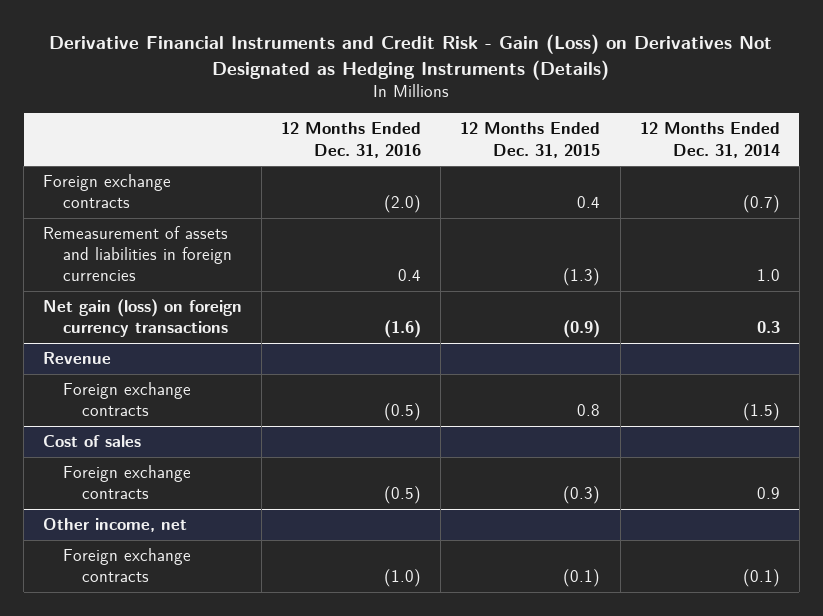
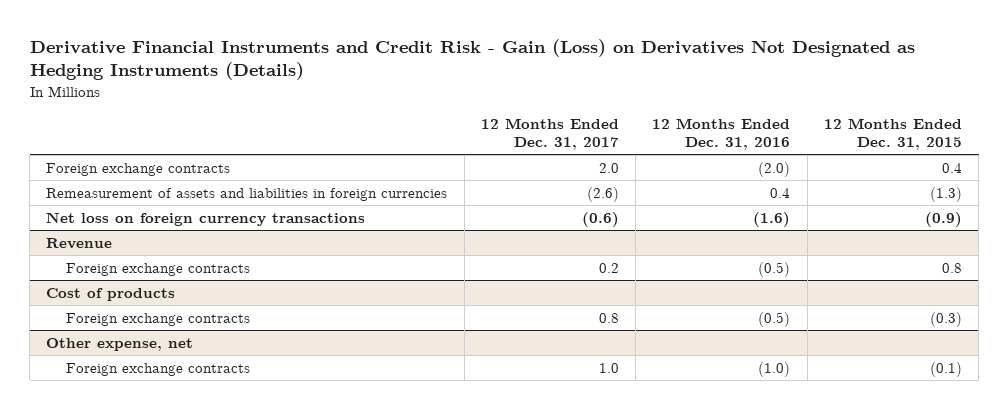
- | 12 Months Ended Dec. 31, 2016 | 12 Months Ended Dec. 31, 2015 | 12 Months Ended Dec. 31, 2014
+ | 12 Months Ended Dec. 31, 2017 | 12 Months Ended Dec. 31, 2016 | 12 Months Ended Dec. 31, 2015
- Net gain (loss) on foreign currency transactions | (1.6) | (0.9) | 0.3
+ Net loss on foreign currency transactions | (0.6) | (1.6) | (0.9)
- Cost of sales
+ Cost of products
- Other income, net
+ Other expense, net

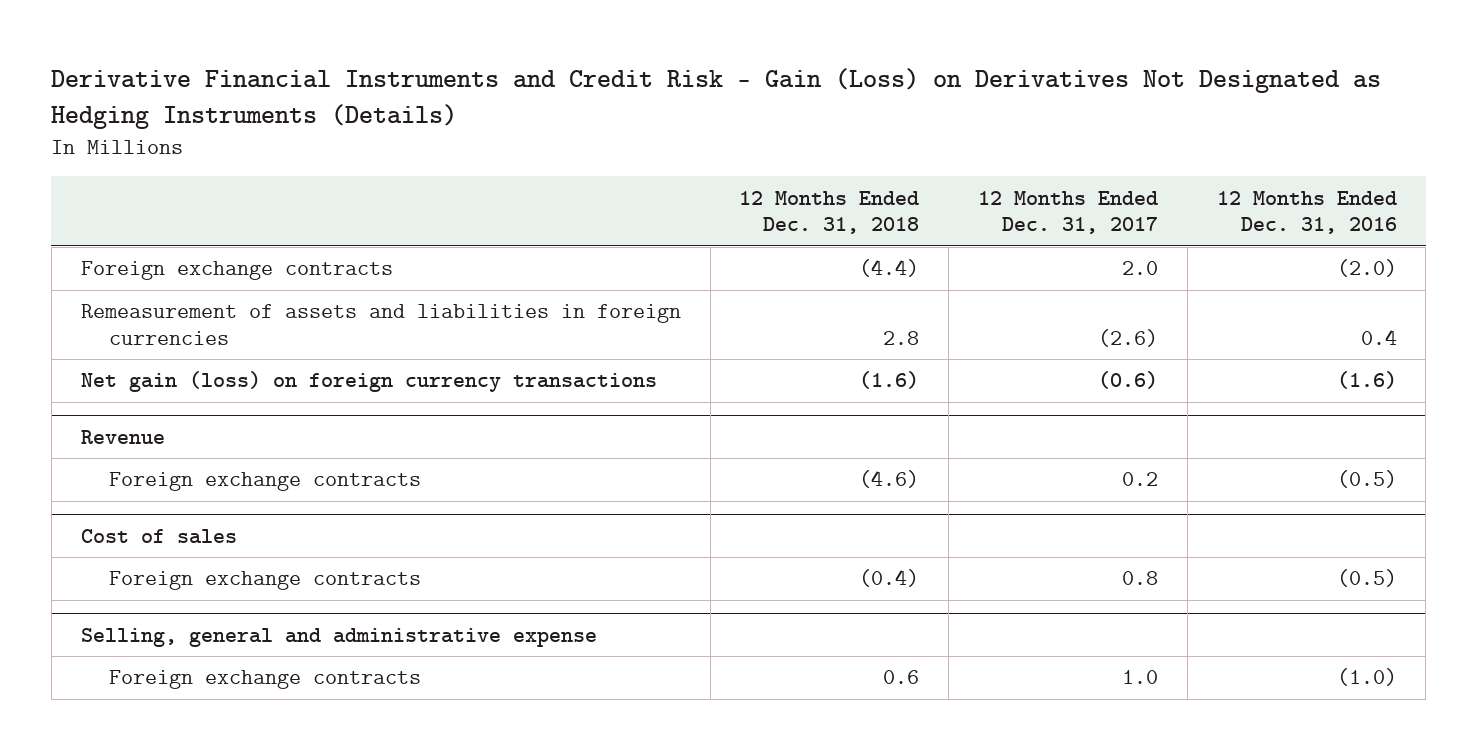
- | 12 Months Ended Dec. 31, 2017 | 12 Months Ended Dec. 31, 2016 | 12 Months Ended Dec. 31, 2015
+ | 12 Months Ended Dec. 31, 2018 | 12 Months Ended Dec. 31, 2017 | 12 Months Ended Dec. 31, 2016
- Net loss on foreign currency transactions | (0.6) | (1.6) | (0.9)
+ Net gain (loss) on foreign currency transactions | (1.6) | (0.6) | (1.6)
- Cost of products
+ Cost of sales
- Other expense, net
+ Selling, general and administrative expense

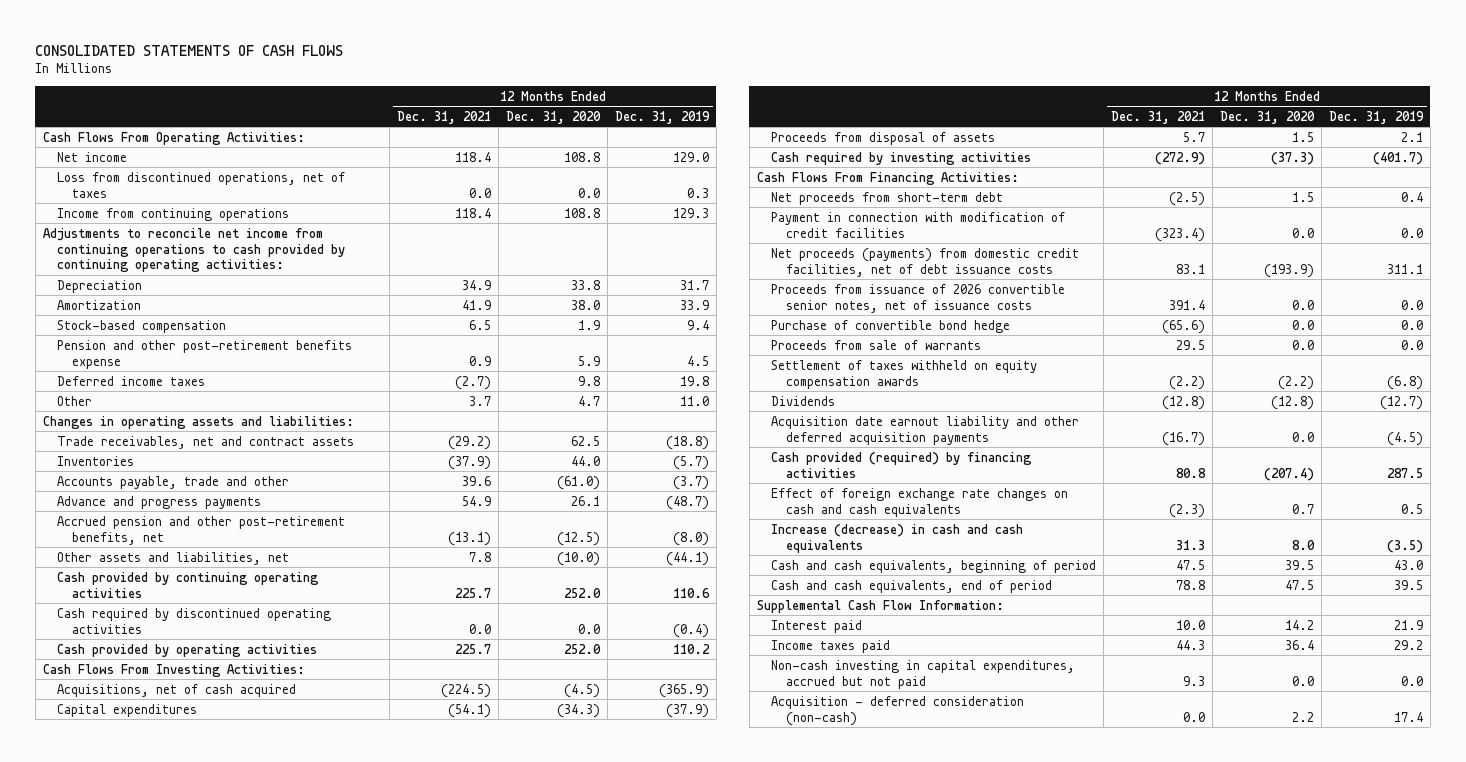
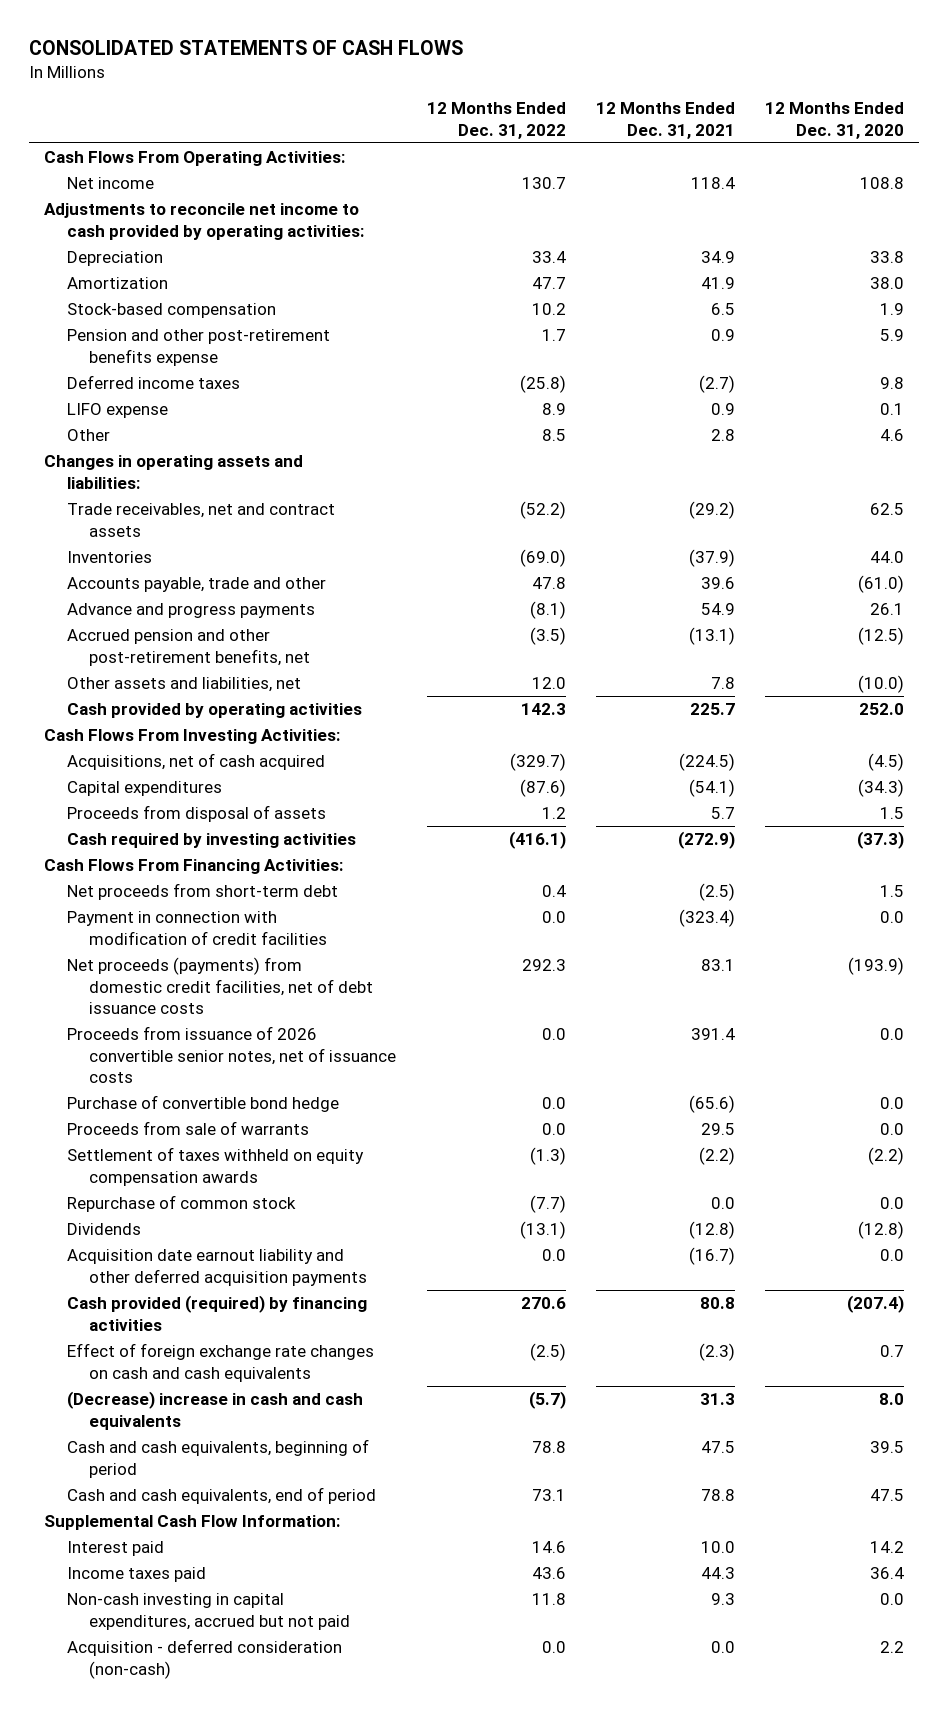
- | 12 Months Ended Dec. 31, 2021 | 12 Months Ended Dec. 31, 2020 | 12 Months Ended Dec. 31, 2019
+ | 12 Months Ended Dec. 31, 2022 | 12 Months Ended Dec. 31, 2021 | 12 Months Ended Dec. 31, 2020
- Loss from discontinued operations, net of taxes | 0.0 | 0.0 | 0.3
- Income from continuing operations | 118.4 | 108.8 | 129.3
- Adjustments to reconcile net income from continuing operations to cash provided by continuing operating activities:
+ Adjustments to reconcile net income to cash provided by operating activities:
- Other | 3.7 | 4.7 | 11.0
+ LIFO expense | 8.9 | 0.9 | 0.1
+ Other | 8.5 | 2.8 | 4.6
- Cash provided by continuing operating activities | 225.7 | 252.0 | 110.6
- Cash required by discontinued operating activities | 0.0 | 0.0 | (0.4)
+ Repurchase of common stock | (7.7) | 0.0 | 0.0
- Increase (decrease) in cash and cash equivalents | 31.3 | 8.0 | (3.5)
+ (Decrease) increase in cash and cash equivalents | (5.7) | 31.3 | 8.0

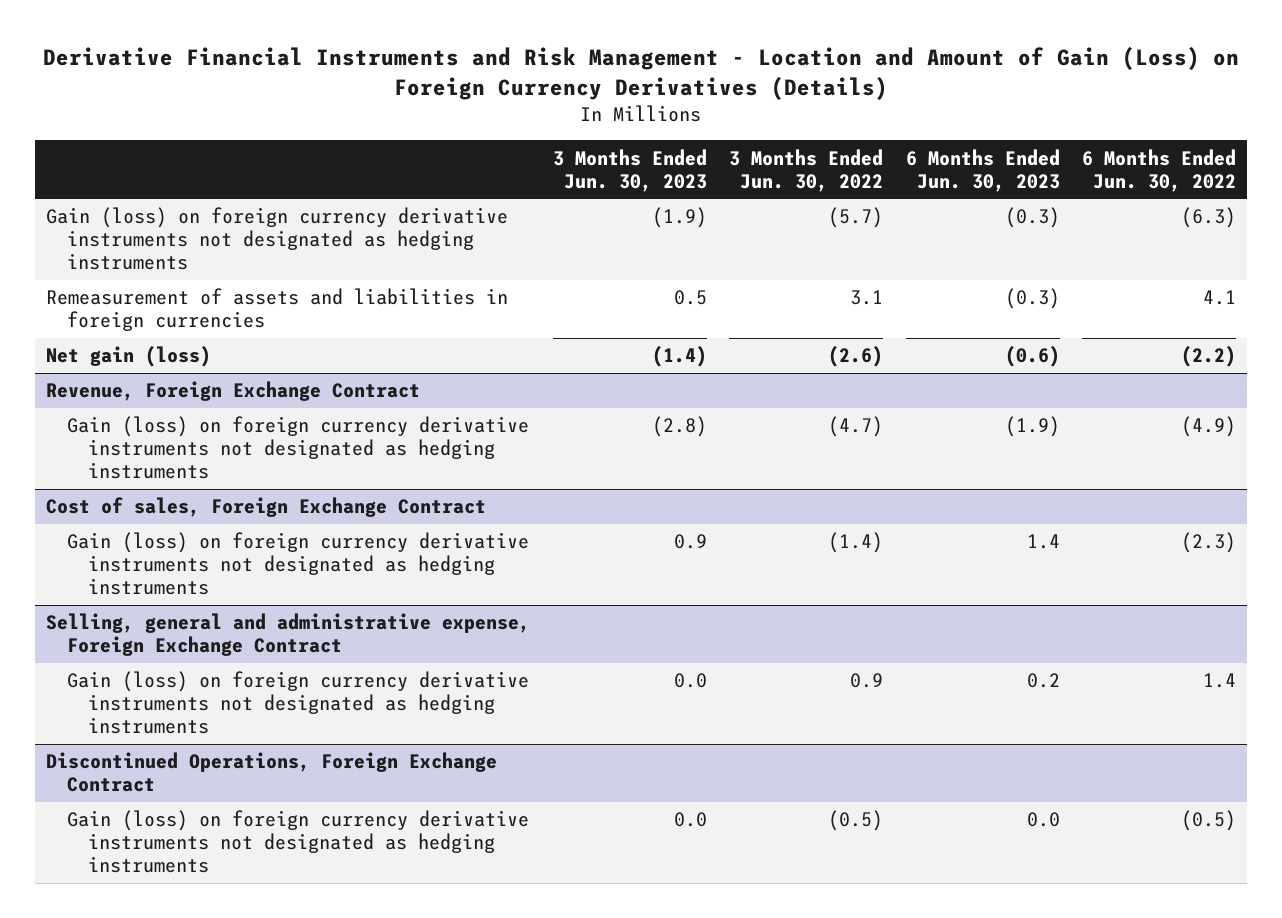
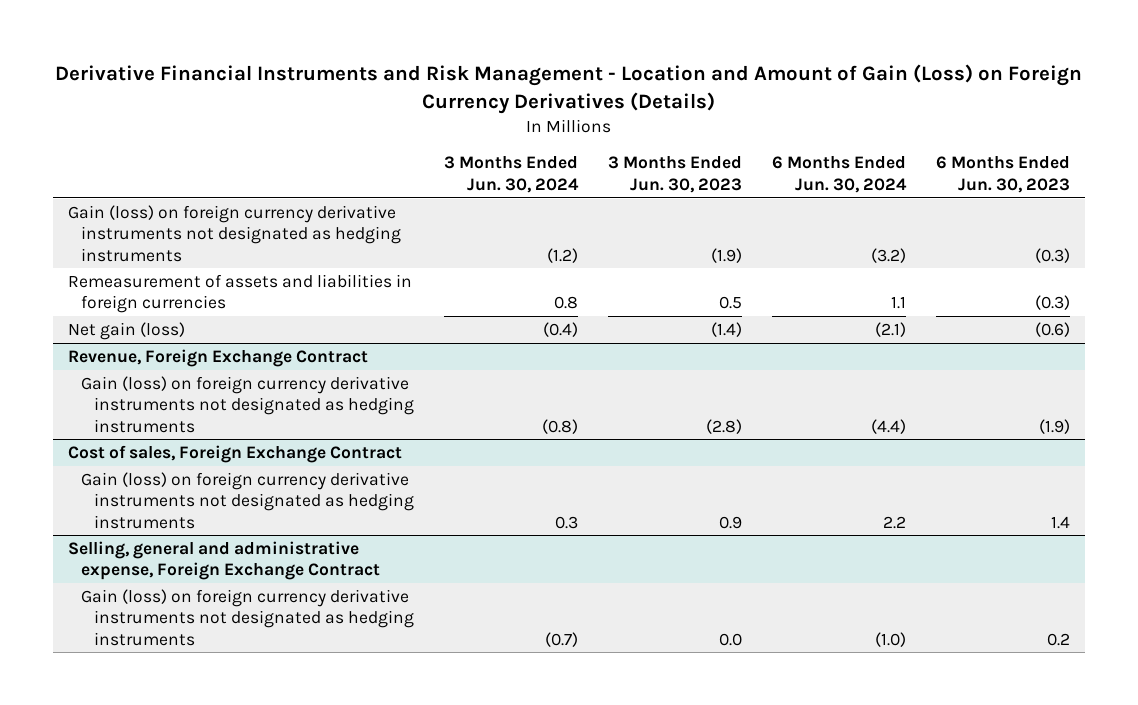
- | 3 Months Ended Jun. 30, 2023 | 3 Months Ended Jun. 30, 2022 | 6 Months Ended Jun. 30, 2023 | 6 Months Ended Jun. 30, 2022
+ | 3 Months Ended Jun. 30, 2024 | 3 Months Ended Jun. 30, 2023 | 6 Months Ended Jun. 30, 2024 | 6 Months Ended Jun. 30, 2023
- Discontinued Operations, Foreign Exchange Contract
- Gain (loss) on foreign currency derivative instruments not designated as hedging instruments | 0.0 | (0.5) | 0.0 | (0.5)

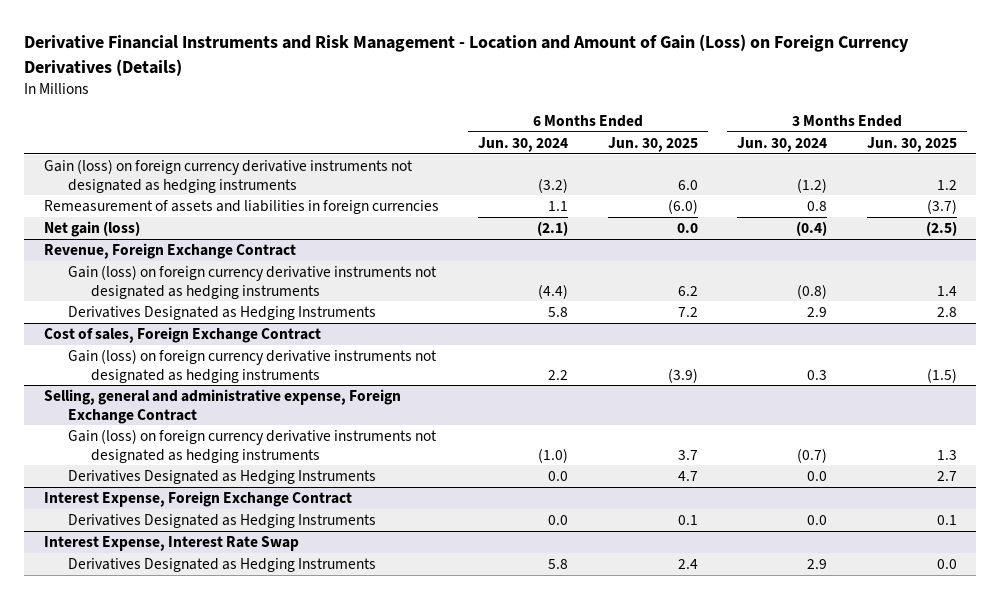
- | 3 Months Ended Jun. 30, 2024 | 3 Months Ended Jun. 30, 2023 | 6 Months Ended Jun. 30, 2024 | 6 Months Ended Jun. 30, 2023
+ | 6 Months Ended Jun. 30, 2024 | 6 Months Ended Jun. 30, 2025 | 3 Months Ended Jun. 30, 2024 | 3 Months Ended Jun. 30, 2025
@ Revenue, Foreign Exchange Contract
+ Derivatives Designated as Hedging Instruments | 5.8 | 7.2 | 2.9 | 2.8
@ Selling, general and administrative expense, Foreign Exchange Contract
+ Derivatives Designated as Hedging Instruments | 0.0 | 4.7 | 0.0 | 2.7
+ Interest Expense, Foreign Exchange Contract
+ Derivatives Designated as Hedging Instruments | 0.0 | 0.1 | 0.0 | 0.1
+ Interest Expense, Interest Rate Swap
+ Derivatives Designated as Hedging Instruments | 5.8 | 2.4 | 2.9 | 0.0

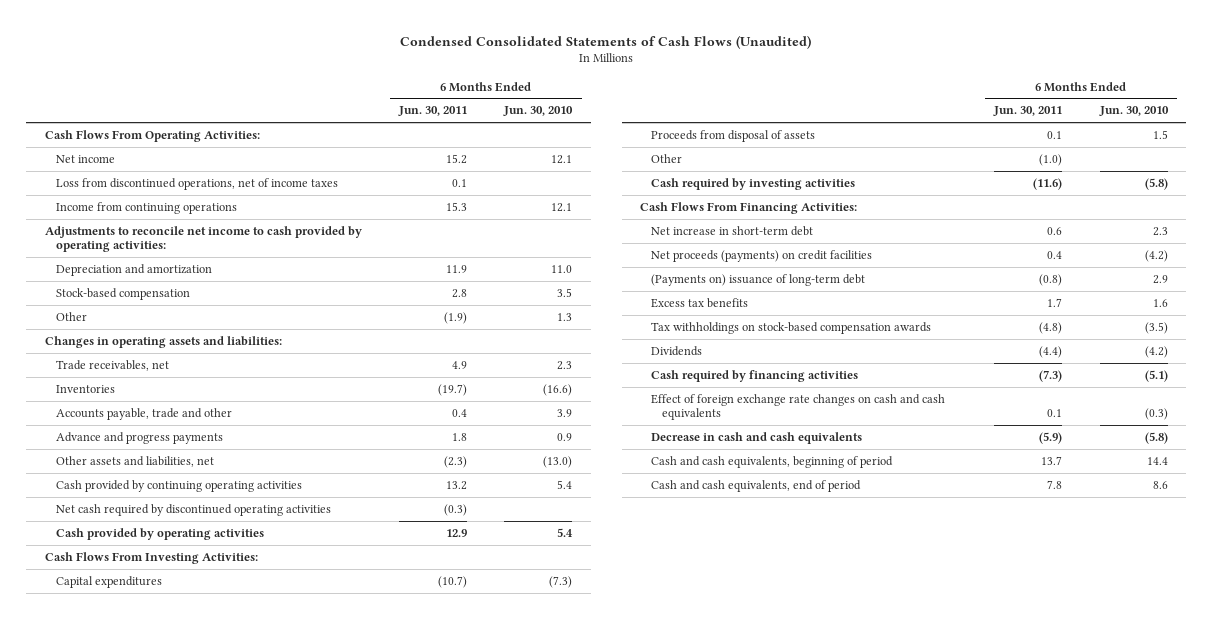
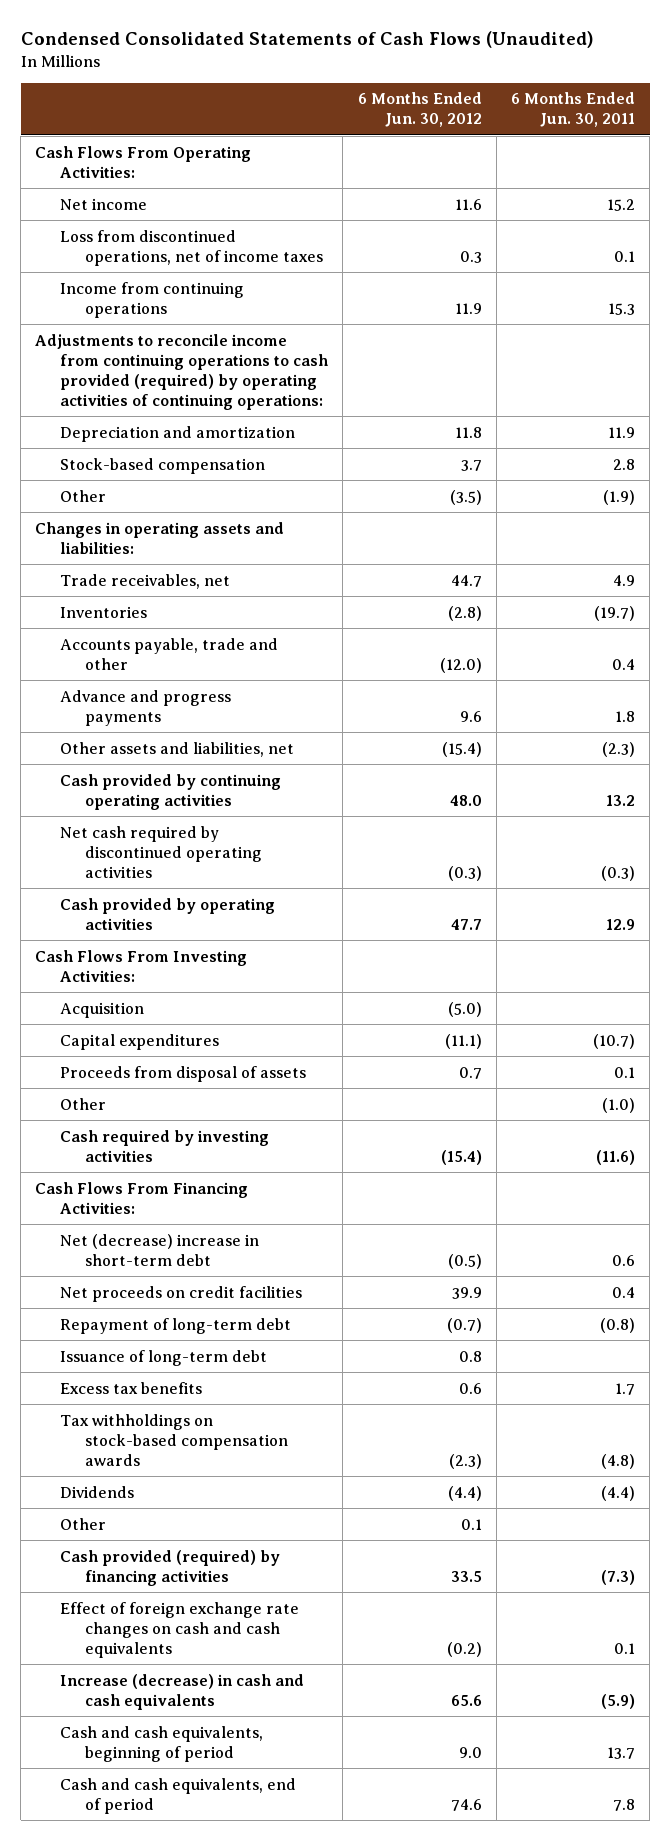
- | 6 Months Ended Jun. 30, 2011 | 6 Months Ended Jun. 30, 2010
+ | 6 Months Ended Jun. 30, 2012 | 6 Months Ended Jun. 30, 2011
- Adjustments to reconcile net income to cash provided by operating activities:
+ Adjustments to reconcile income from continuing operations to cash provided (required) by operating activities of continuing operations:
+ Acquisition | (5.0) |
- Net increase in short-term debt | 0.6 | 2.3
- Net proceeds (payments) on credit facilities | 0.4 | (4.2)
- (Payments on) issuance of long-term debt | (0.8) | 2.9
+ Net (decrease) increase in short-term debt | (0.5) | 0.6
+ Net proceeds on credit facilities | 39.9 | 0.4
+ Repayment of long-term debt | (0.7) | (0.8)
+ Issuance of long-term debt | 0.8 |
- Cash required by financing activities | (7.3) | (5.1)
+ Other | 0.1 |
+ Cash provided (required) by financing activities | 33.5 | (7.3)
- Decrease in cash and cash equivalents | (5.9) | (5.8)
+ Increase (decrease) in cash and cash equivalents | 65.6 | (5.9)

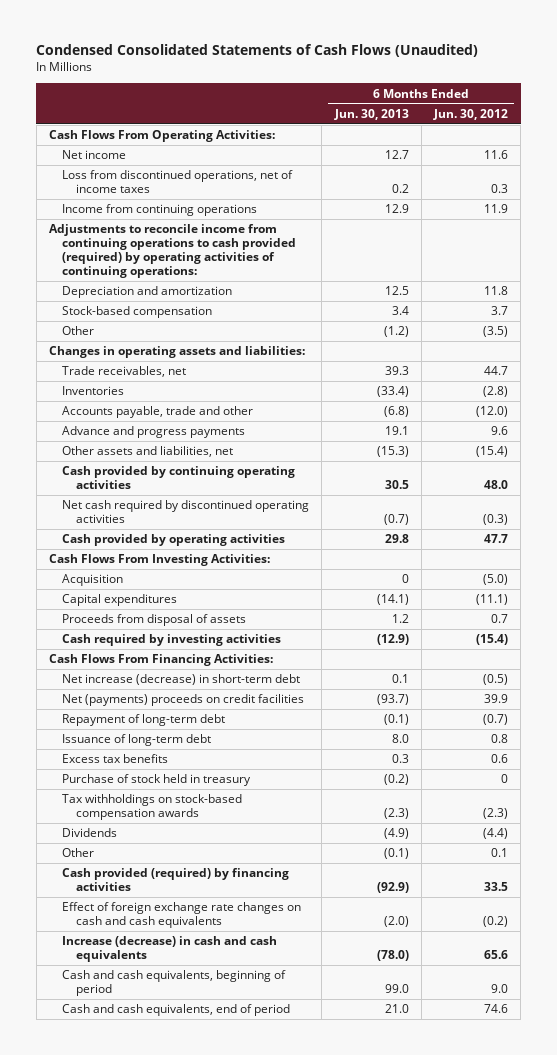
- | 6 Months Ended Jun. 30, 2012 | 6 Months Ended Jun. 30, 2011
+ | 6 Months Ended Jun. 30, 2013 | 6 Months Ended Jun. 30, 2012
- Other | | (1.0)
- Net (decrease) increase in short-term debt | (0.5) | 0.6
- Net proceeds on credit facilities | 39.9 | 0.4
+ Net increase (decrease) in short-term debt | 0.1 | (0.5)
+ Net (payments) proceeds on credit facilities | (93.7) | 39.9
+ Purchase of stock held in treasury | (0.2) | 0

